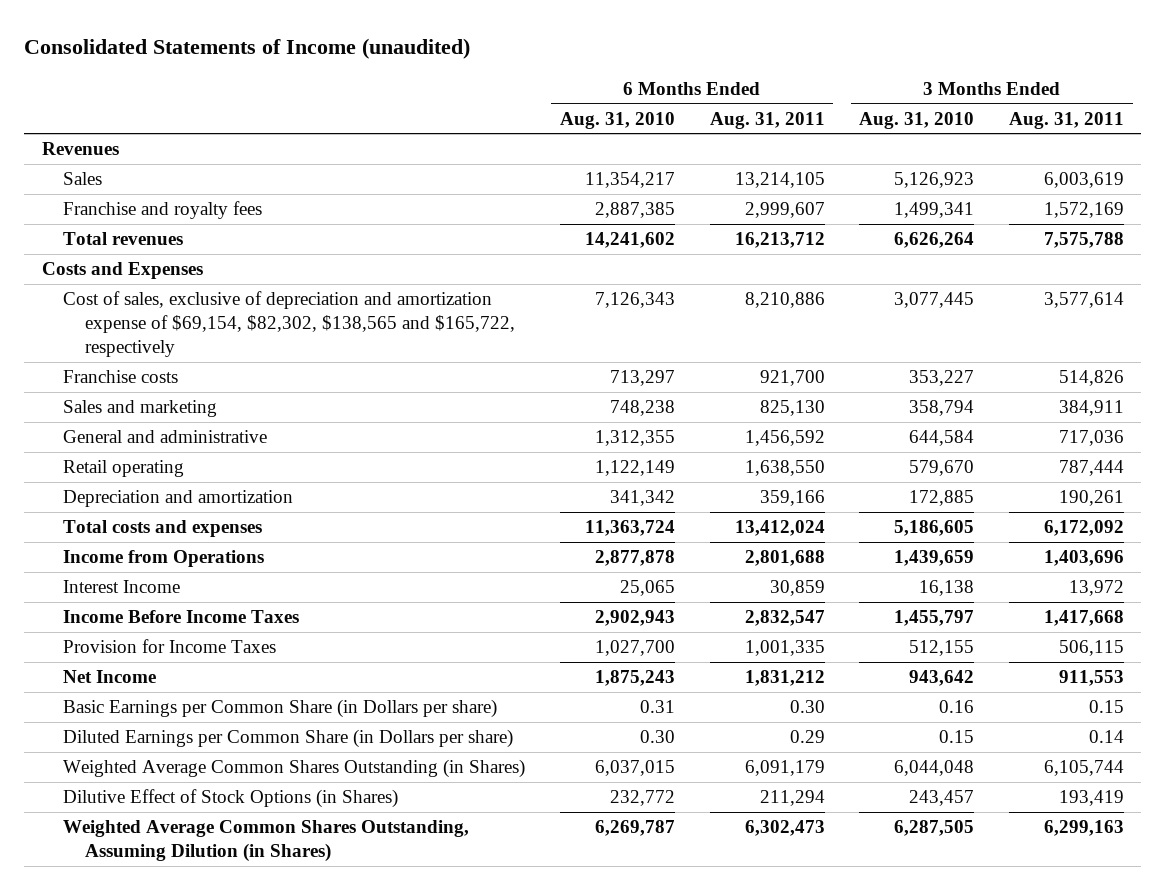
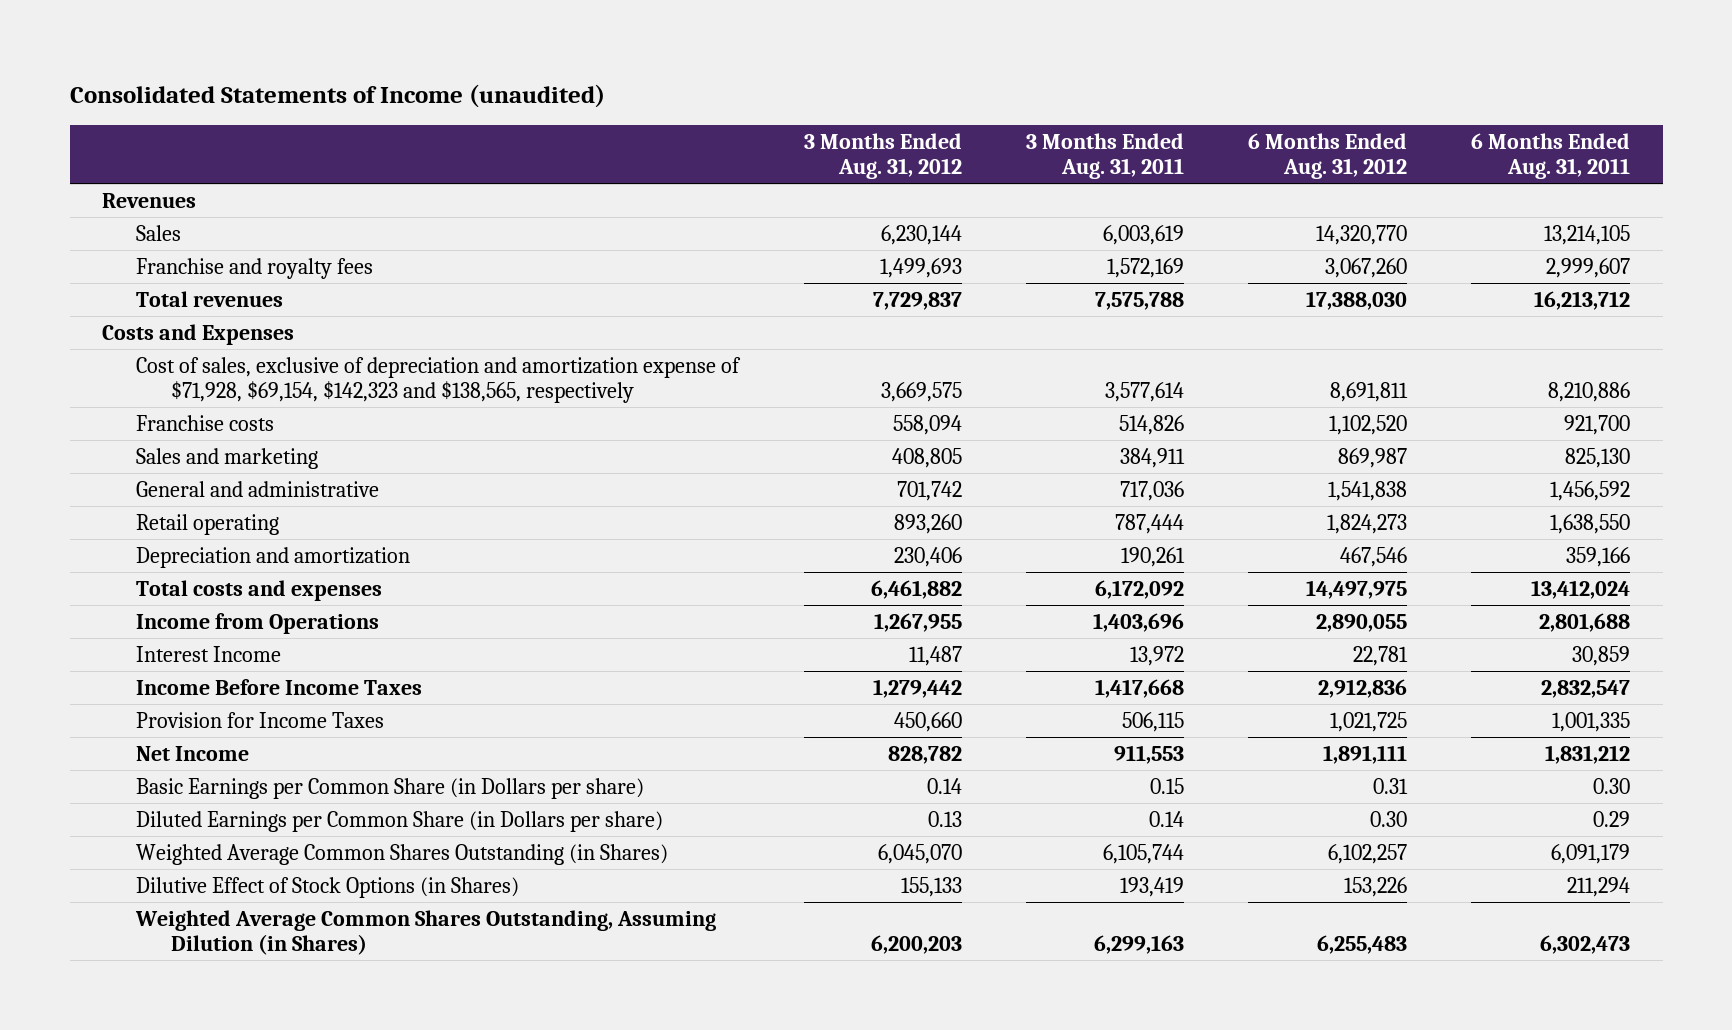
- | 6 Months Ended Aug. 31, 2010 | 6 Months Ended Aug. 31, 2011 | 3 Months Ended Aug. 31, 2010 | 3 Months Ended Aug. 31, 2011
+ | 3 Months Ended Aug. 31, 2012 | 3 Months Ended Aug. 31, 2011 | 6 Months Ended Aug. 31, 2012 | 6 Months Ended Aug. 31, 2011
- Cost of sales, exclusive of depreciation and amortization expense of $69,154, $82,302, $138,565 and $165,722, respectively | 7,126,343 | 8,210,886 | 3,077,445 | 3,577,614
+ Cost of sales, exclusive of depreciation and amortization expense of $71,928, $69,154, $142,323 and $138,565, respectively | 3,669,575 | 3,577,614 | 8,691,811 | 8,210,886

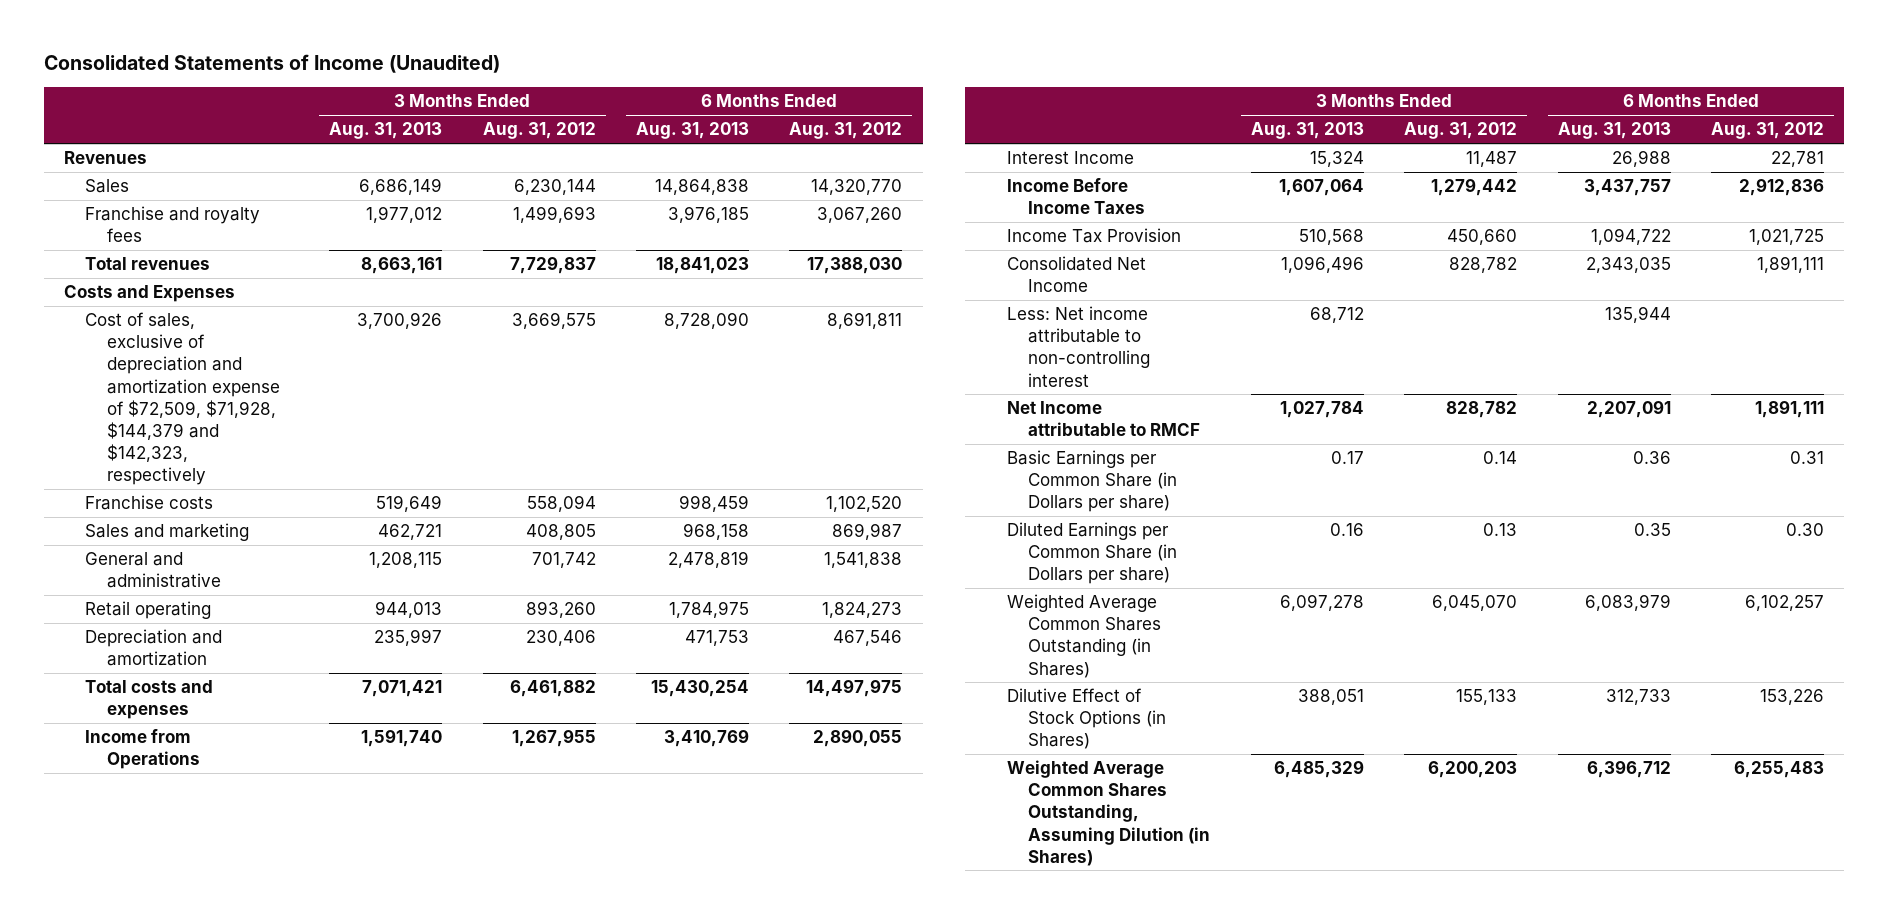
- Consolidated Statements of Income (unaudited)
+ Consolidated Statements of Income (Unaudited)
- | 3 Months Ended Aug. 31, 2012 | 3 Months Ended Aug. 31, 2011 | 6 Months Ended Aug. 31, 2012 | 6 Months Ended Aug. 31, 2011
+ | 3 Months Ended Aug. 31, 2013 | 3 Months Ended Aug. 31, 2012 | 6 Months Ended Aug. 31, 2013 | 6 Months Ended Aug. 31, 2012
- Cost of sales, exclusive of depreciation and amortization expense of $71,928, $69,154, $142,323 and $138,565, respectively | 3,669,575 | 3,577,614 | 8,691,811 | 8,210,886
+ Cost of sales, exclusive of depreciation and amortization expense of $72,509, $71,928, $144,379 and $142,323, respectively | 3,700,926 | 3,669,575 | 8,728,090 | 8,691,811
- Provision for Income Taxes | 450,660 | 506,115 | 1,021,725 | 1,001,335
- Net Income | 828,782 | 911,553 | 1,891,111 | 1,831,212
+ Income Tax Provision | 510,568 | 450,660 | 1,094,722 | 1,021,725
+ Consolidated Net Income | 1,096,496 | 828,782 | 2,343,035 | 1,891,111
+ Less: Net income attributable to non-controlling interest | 68,712 | | 135,944 |
+ Net Income attributable to RMCF | 1,027,784 | 828,782 | 2,207,091 | 1,891,111

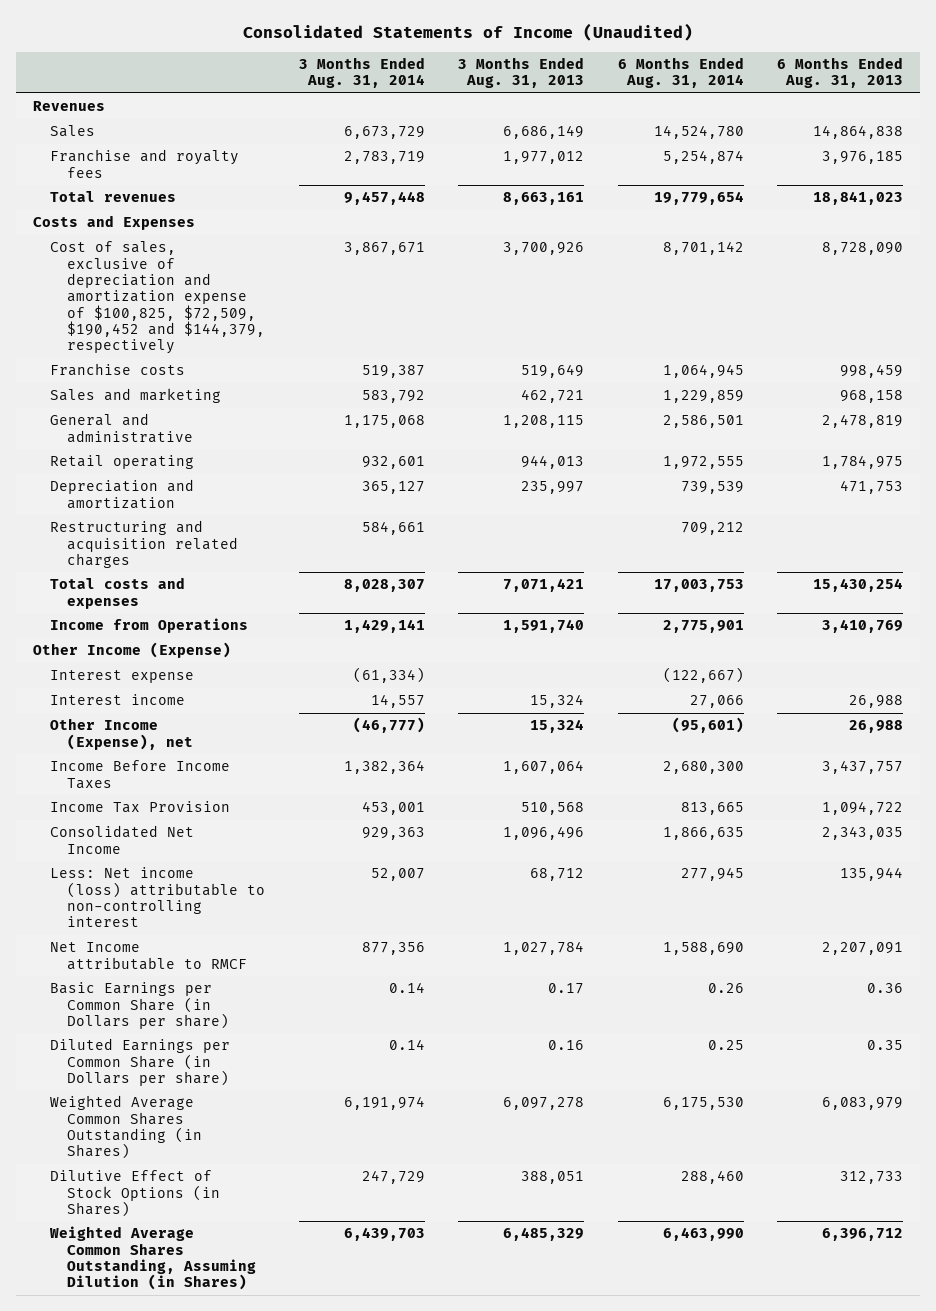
- | 3 Months Ended Aug. 31, 2013 | 3 Months Ended Aug. 31, 2012 | 6 Months Ended Aug. 31, 2013 | 6 Months Ended Aug. 31, 2012
+ | 3 Months Ended Aug. 31, 2014 | 3 Months Ended Aug. 31, 2013 | 6 Months Ended Aug. 31, 2014 | 6 Months Ended Aug. 31, 2013
- Cost of sales, exclusive of depreciation and amortization expense of $72,509, $71,928, $144,379 and $142,323, respectively | 3,700,926 | 3,669,575 | 8,728,090 | 8,691,811
+ Cost of sales, exclusive of depreciation and amortization expense of $100,825, $72,509, $190,452 and $144,379, respectively | 3,867,671 | 3,700,926 | 8,701,142 | 8,728,090
+ Restructuring and acquisition related charges | 584,661 | | 709,212 |
- Interest Income | 15,324 | 11,487 | 26,988 | 22,781
+ Other Income (Expense)
+ Interest expense | (61,334) | | (122,667) |
+ Interest income | 14,557 | 15,324 | 27,066 | 26,988
+ Other Income (Expense), net | (46,777) | 15,324 | (95,601) | 26,988
- Less: Net income attributable to non-controlling interest | 68,712 | | 135,944 |
+ Less: Net income (loss) attributable to non-controlling interest | 52,007 | 68,712 | 277,945 | 135,944

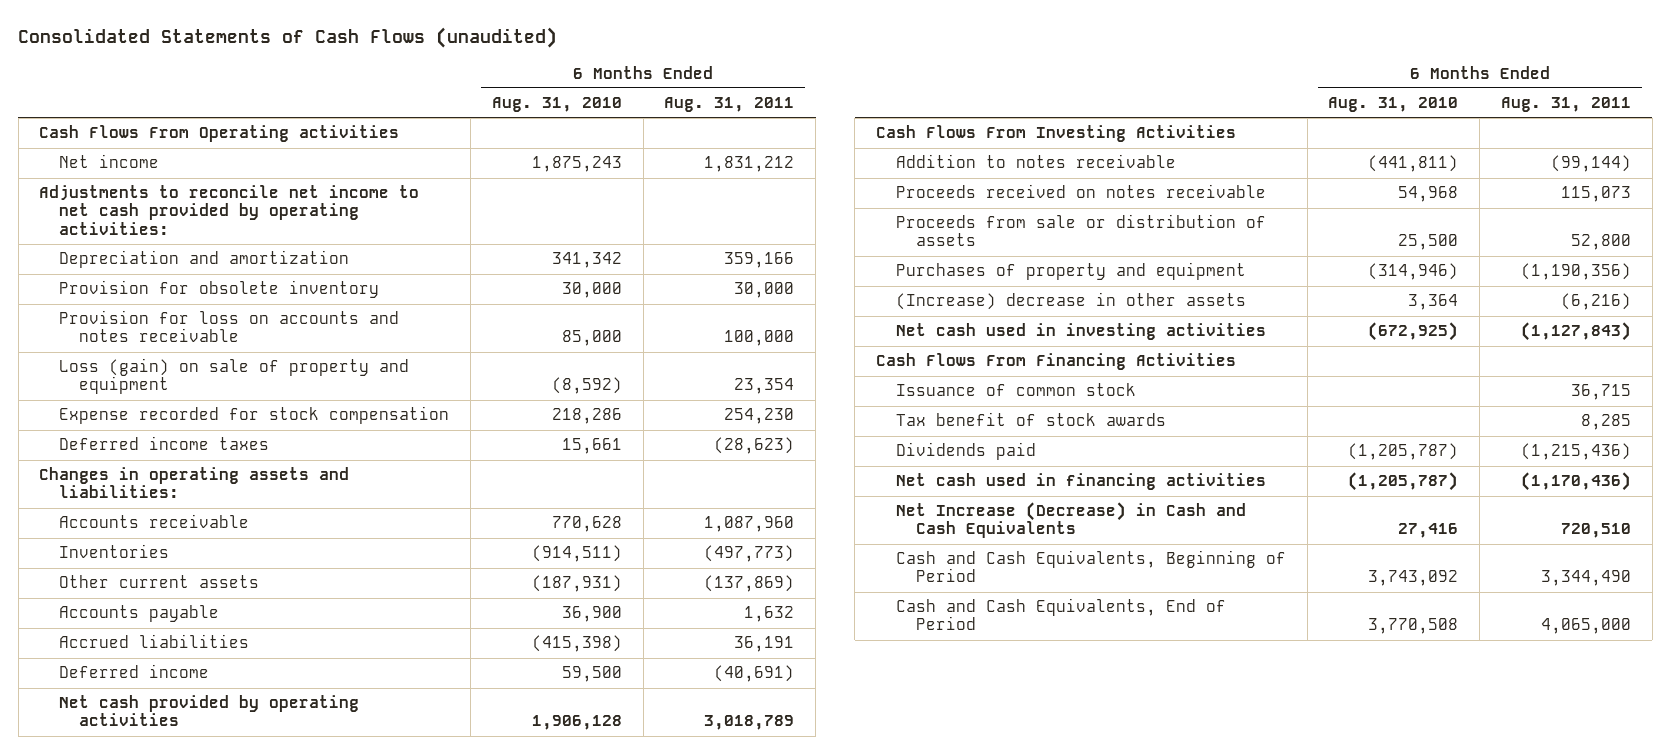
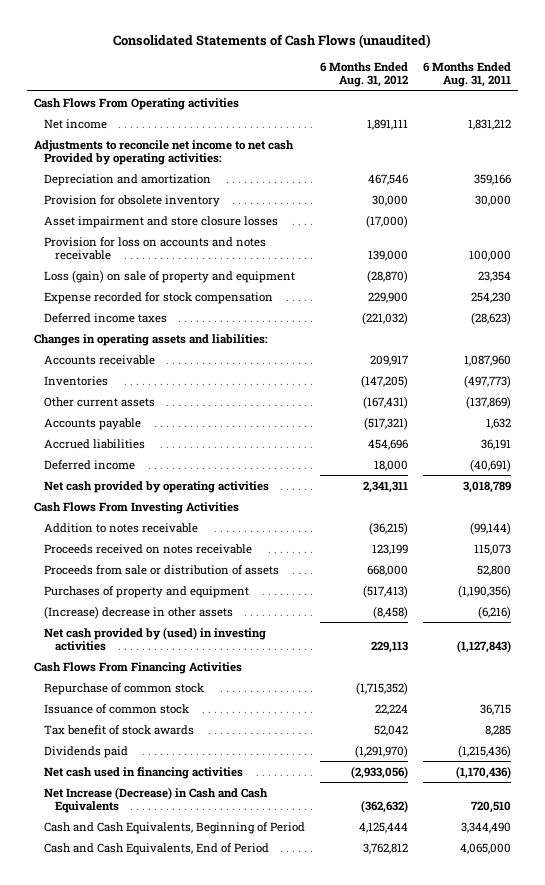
- | 6 Months Ended Aug. 31, 2010 | 6 Months Ended Aug. 31, 2011
+ | 6 Months Ended Aug. 31, 2012 | 6 Months Ended Aug. 31, 2011
- Adjustments to reconcile net income to net cash provided by operating activities:
+ Adjustments to reconcile net income to net cash Provided by operating activities:
+ Asset impairment and store closure losses | (17,000) |
- Net cash used in investing activities | (672,925) | (1,127,843)
+ Net cash provided by (used) in investing activities | 229,113 | (1,127,843)
+ Repurchase of common stock | (1,715,352) |

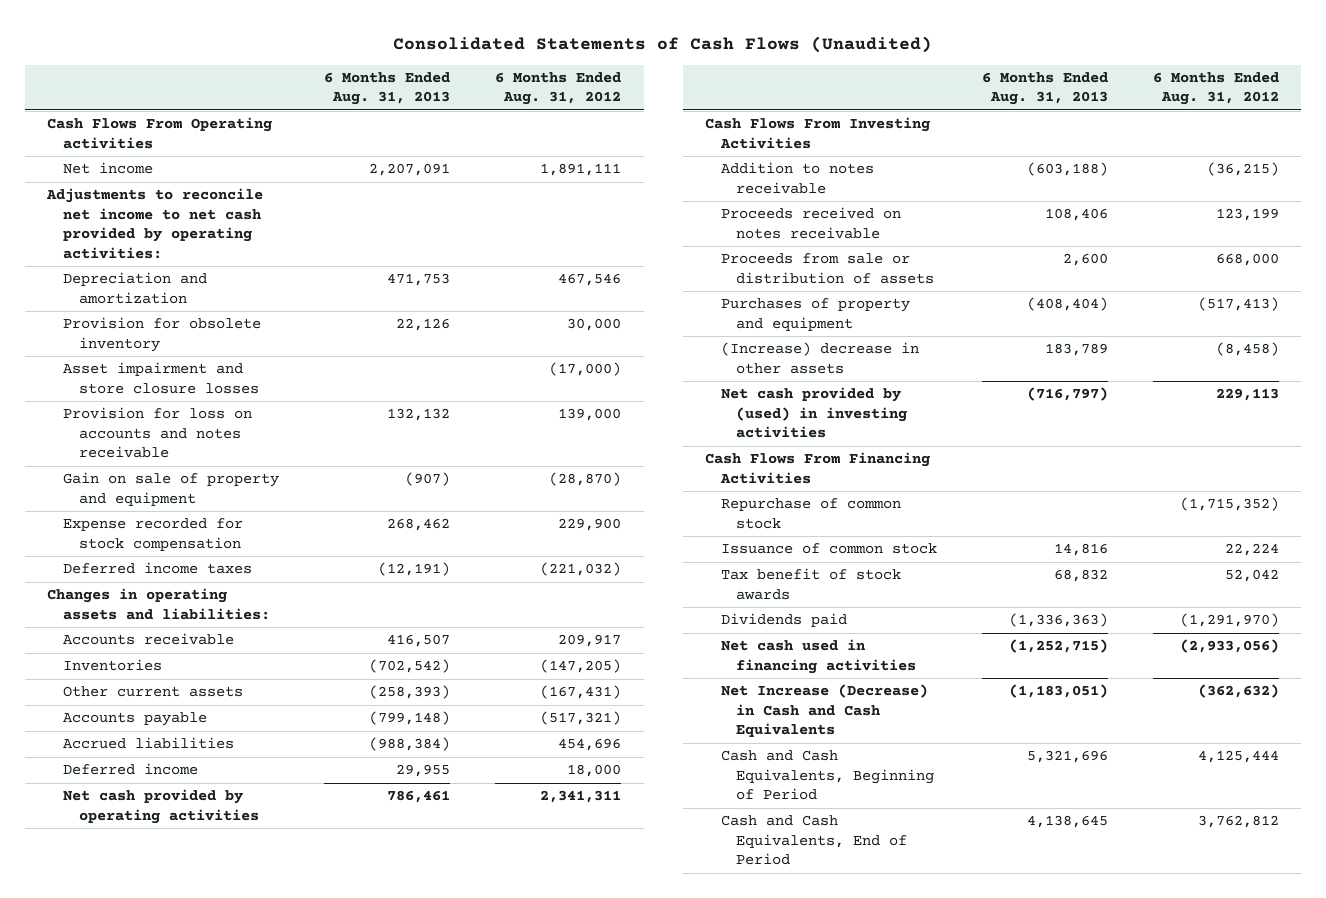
- Consolidated Statements of Cash Flows (unaudited)
+ Consolidated Statements of Cash Flows (Unaudited)
- | 6 Months Ended Aug. 31, 2012 | 6 Months Ended Aug. 31, 2011
+ | 6 Months Ended Aug. 31, 2013 | 6 Months Ended Aug. 31, 2012
- Adjustments to reconcile net income to net cash Provided by operating activities:
+ Adjustments to reconcile net income to net cash provided by operating activities:
- Loss (gain) on sale of property and equipment | (28,870) | 23,354
+ Gain on sale of property and equipment | (907) | (28,870)

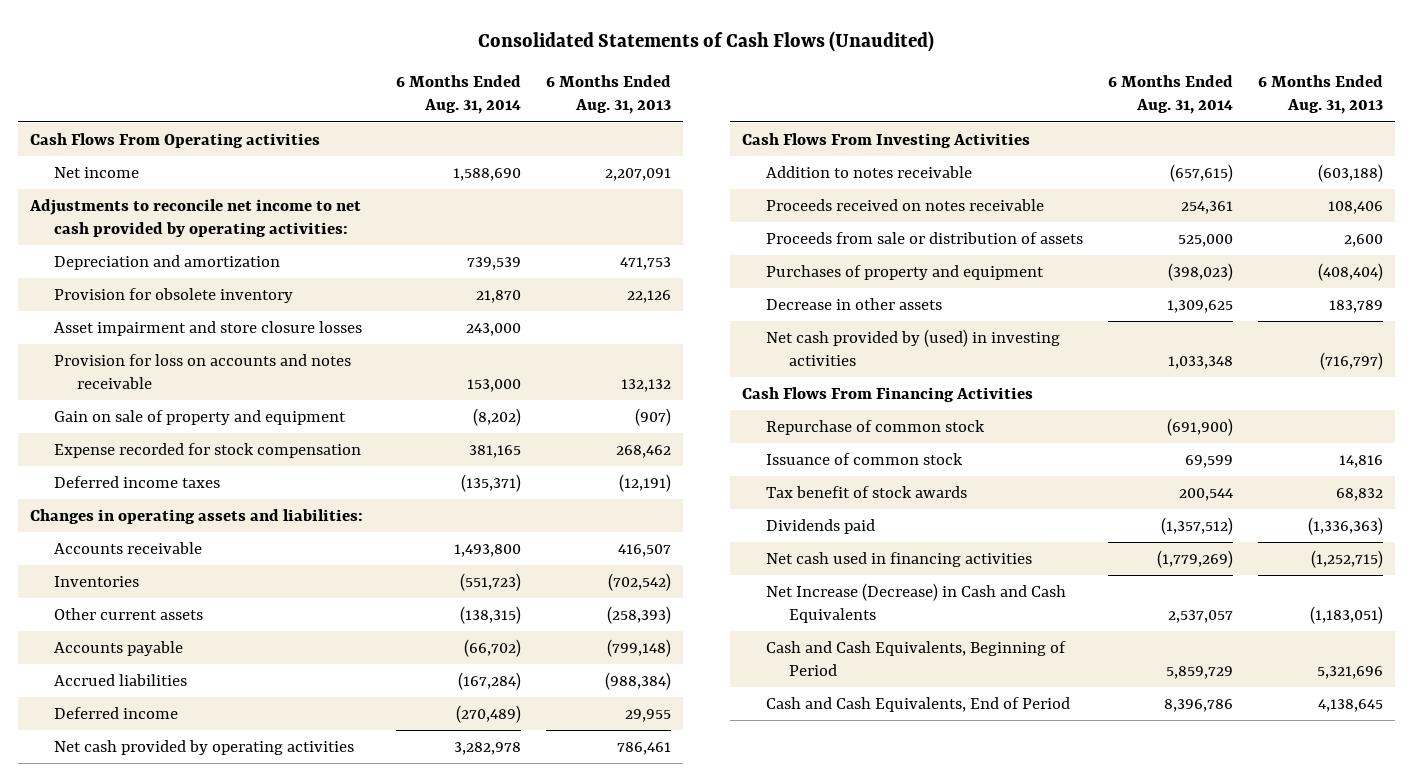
- | 6 Months Ended Aug. 31, 2013 | 6 Months Ended Aug. 31, 2012
+ | 6 Months Ended Aug. 31, 2014 | 6 Months Ended Aug. 31, 2013
- (Increase) decrease in other assets | 183,789 | (8,458)
+ Decrease in other assets | 1,309,625 | 183,789

